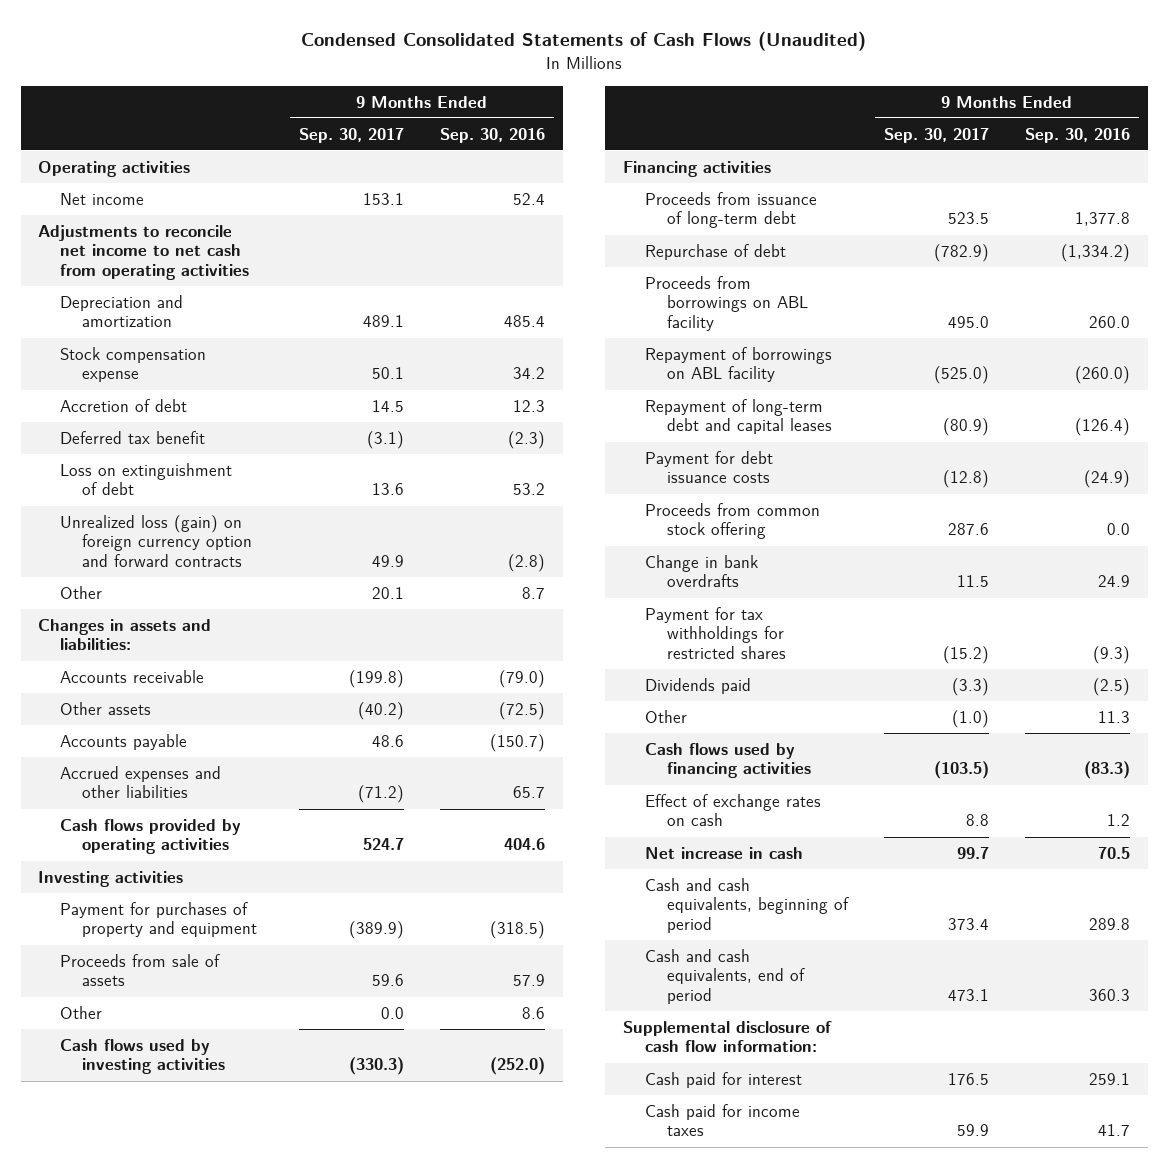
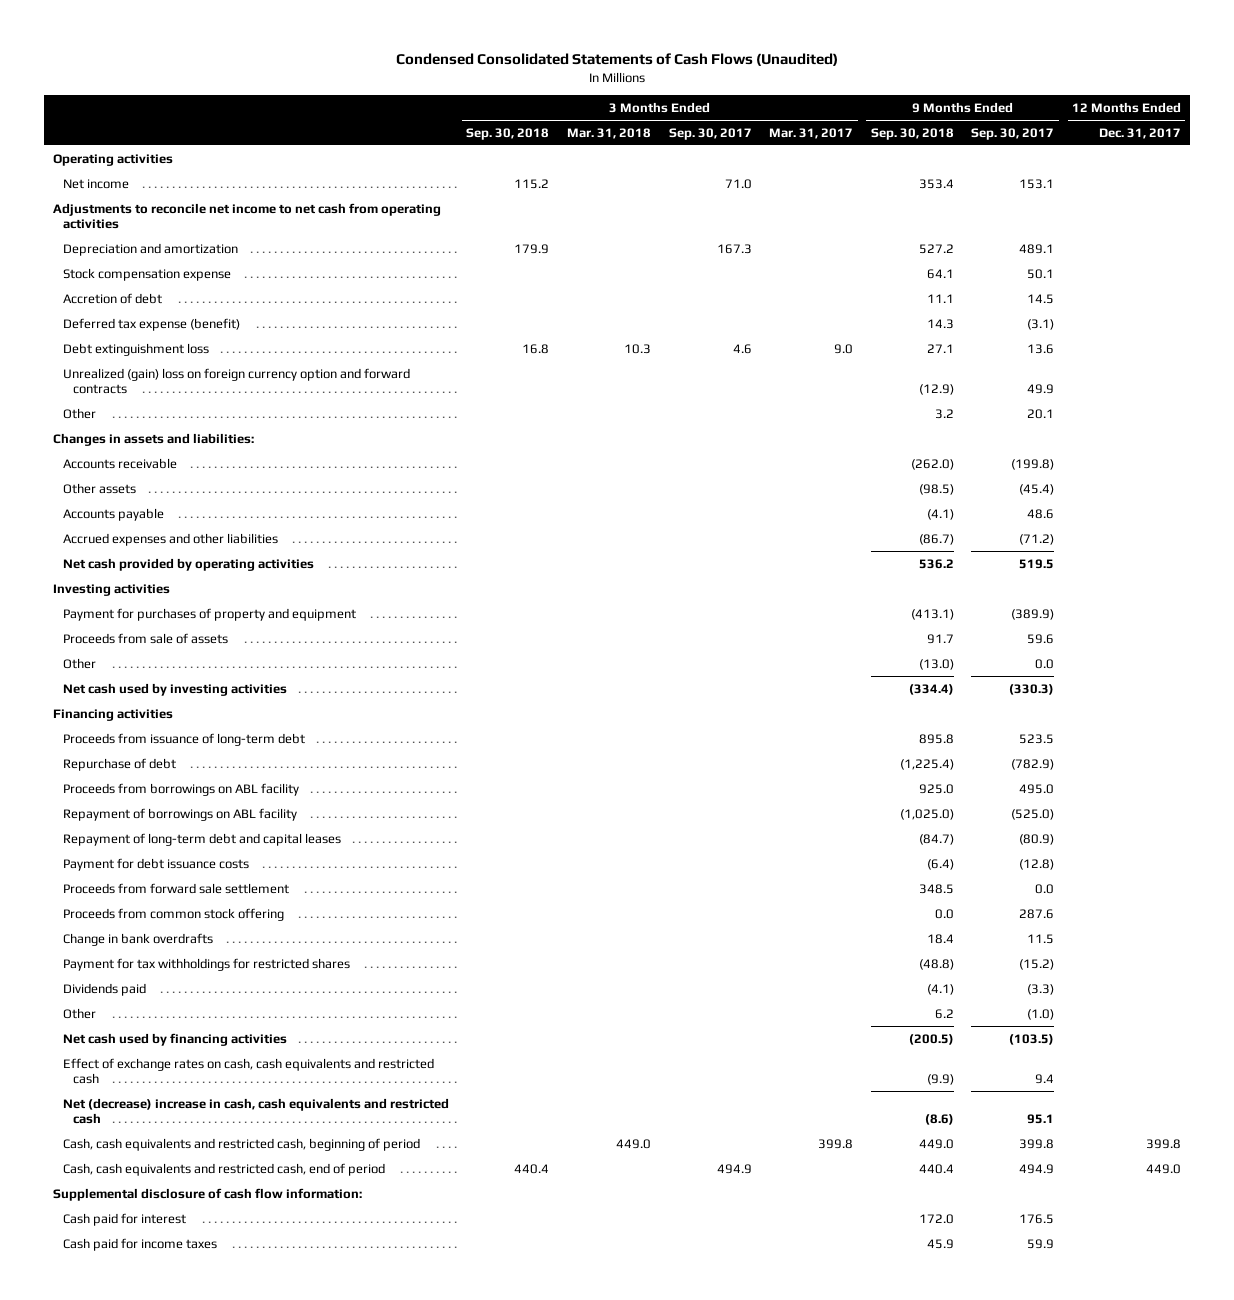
- | 9 Months Ended Sep. 30, 2017 | 9 Months Ended Sep. 30, 2016
+ | 3 Months Ended Sep. 30, 2018 | 3 Months Ended Mar. 31, 2018 | 3 Months Ended Sep. 30, 2017 | 3 Months Ended Mar. 31, 2017 | 9 Months Ended Sep. 30, 2018 | 9 Months Ended Sep. 30, 2017 | 12 Months Ended Dec. 31, 2017
- Deferred tax benefit | (3.1) | (2.3)
- Loss on extinguishment of debt | 13.6 | 53.2
- Unrealized loss (gain) on foreign currency option and forward contracts | 49.9 | (2.8)
+ Deferred tax expense (benefit) | | | | | 14.3 | (3.1) |
+ Debt extinguishment loss | 16.8 | 10.3 | 4.6 | 9.0 | 27.1 | 13.6 |
+ Unrealized (gain) loss on foreign currency option and forward contracts | | | | | (12.9) | 49.9 |
- Other assets | (40.2) | (72.5)
+ Other assets | | | | | (98.5) | (45.4) |
- Cash flows provided by operating activities | 524.7 | 404.6
+ Net cash provided by operating activities | | | | | 536.2 | 519.5 |
- Cash flows used by investing activities | (330.3) | (252.0)
+ Net cash used by investing activities | | | | | (334.4) | (330.3) |
+ Proceeds from forward sale settlement | | | | | 348.5 | 0.0 |
- Cash flows used by financing activities | (103.5) | (83.3)
- Effect of exchange rates on cash | 8.8 | 1.2
- Net increase in cash | 99.7 | 70.5
- Cash and cash equivalents, beginning of period | 373.4 | 289.8
- Cash and cash equivalents, end of period | 473.1 | 360.3
+ Net cash used by financing activities | | | | | (200.5) | (103.5) |
+ Effect of exchange rates on cash, cash equivalents and restricted cash | | | | | (9.9) | 9.4 |
+ Net (decrease) increase in cash, cash equivalents and restricted cash | | | | | (8.6) | 95.1 |
+ Cash, cash equivalents and restricted cash, beginning of period | | 449.0 | | 399.8 | 449.0 | 399.8 | 399.8
+ Cash, cash equivalents and restricted cash, end of period | 440.4 | | 494.9 | | 440.4 | 494.9 | 449.0

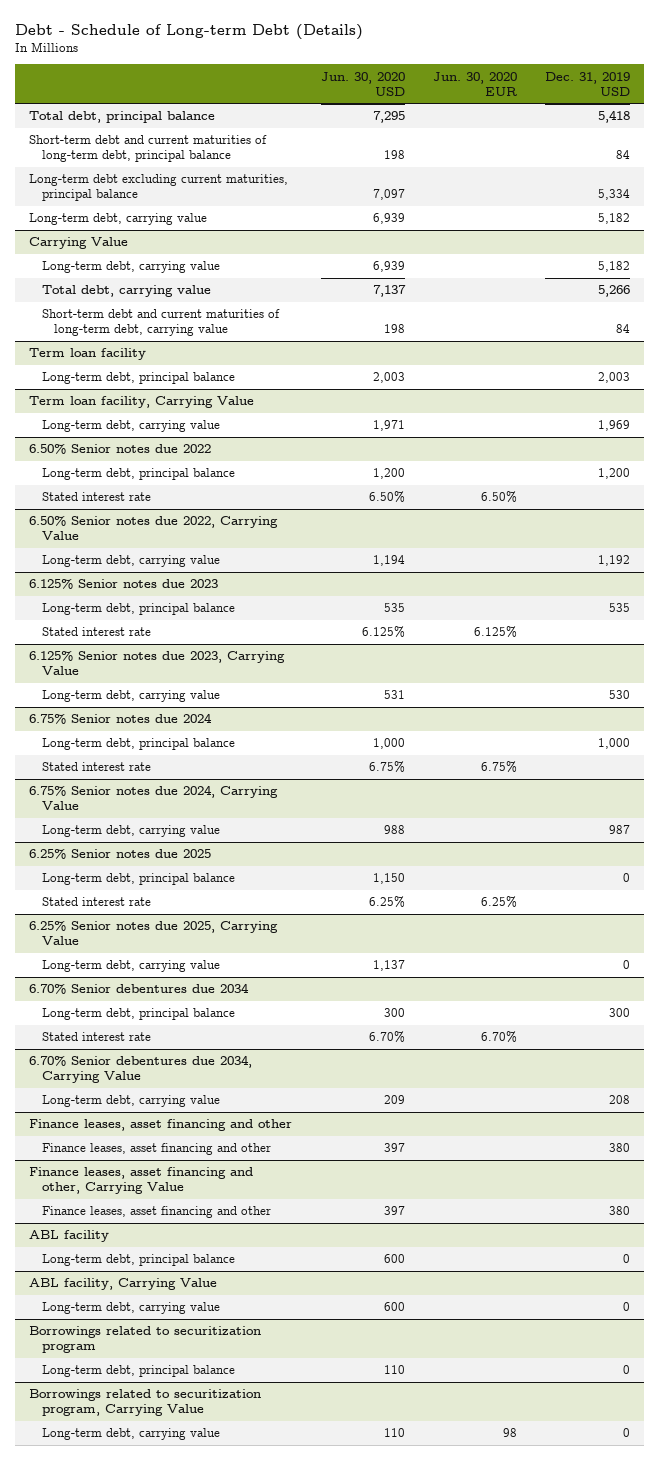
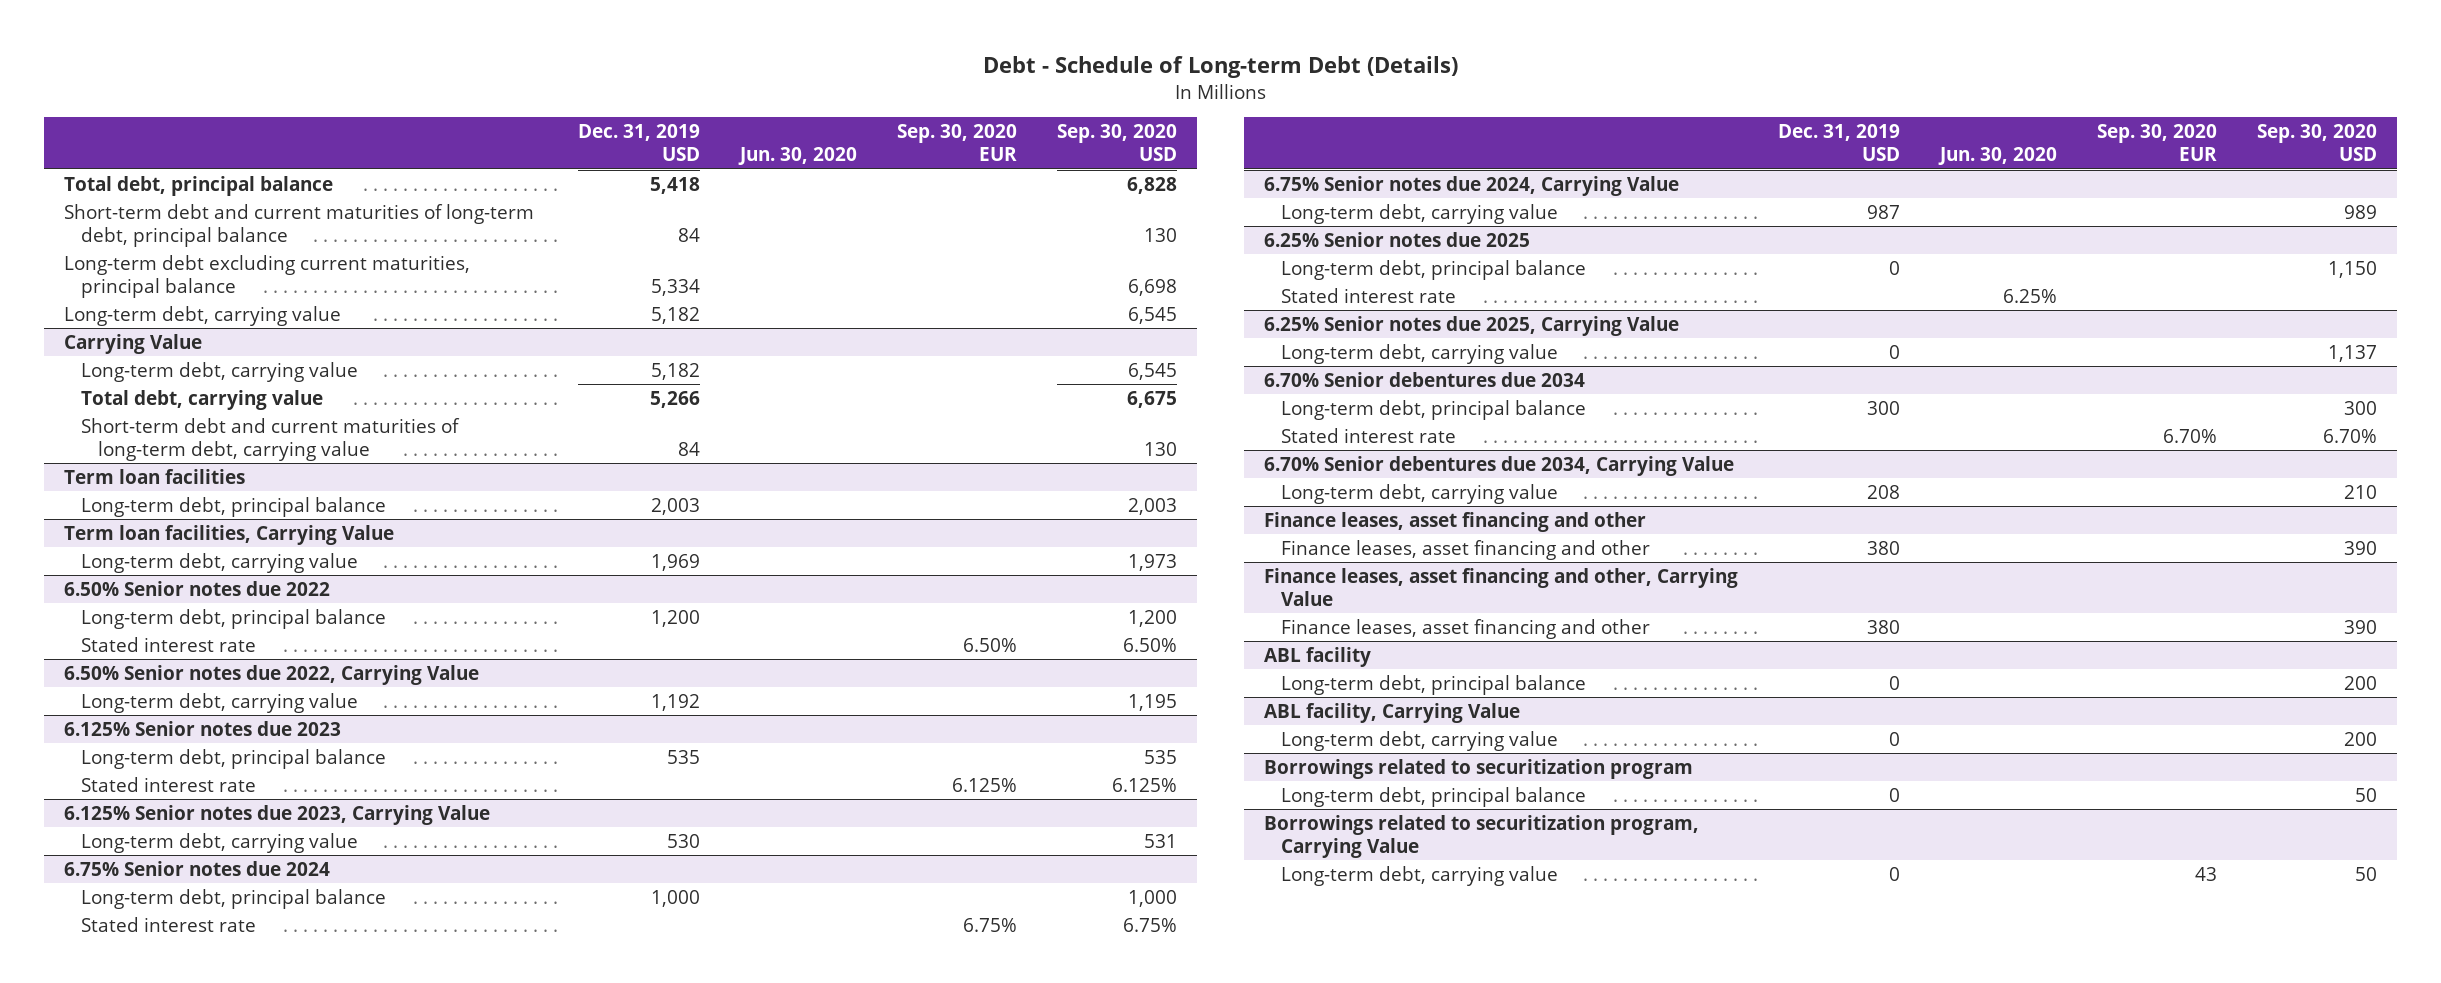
- | Jun. 30, 2020 USD | Jun. 30, 2020 EUR | Dec. 31, 2019 USD
+ | Dec. 31, 2019 USD | Jun. 30, 2020 | Sep. 30, 2020 EUR | Sep. 30, 2020 USD
- Term loan facility
+ Term loan facilities
- Term loan facility, Carrying Value
+ Term loan facilities, Carrying Value

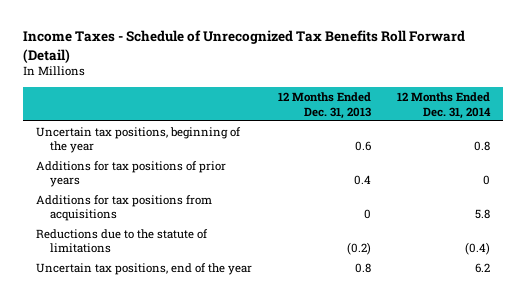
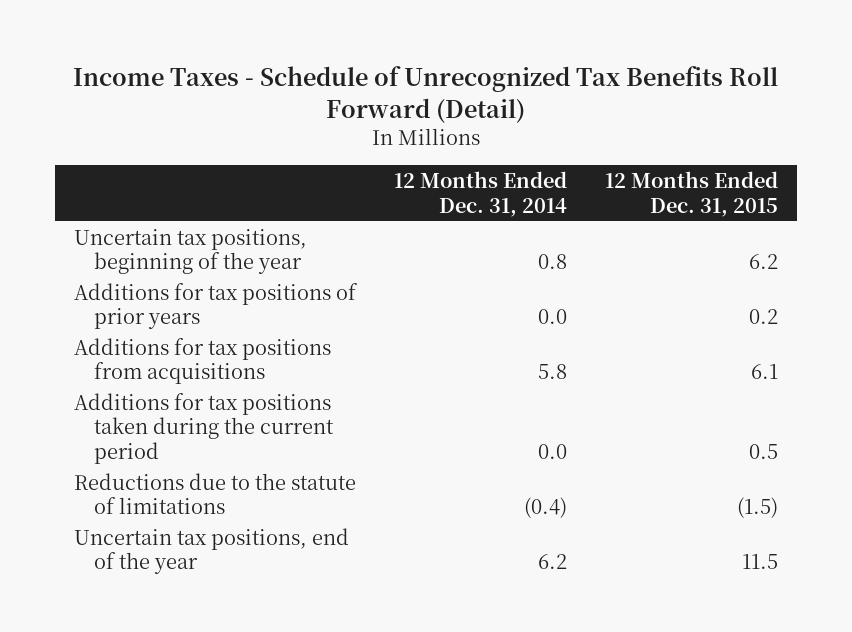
- | 12 Months Ended Dec. 31, 2013 | 12 Months Ended Dec. 31, 2014
+ | 12 Months Ended Dec. 31, 2014 | 12 Months Ended Dec. 31, 2015
- Additions for tax positions of prior years | 0.4 | 0
+ Additions for tax positions of prior years | 0.0 | 0.2
+ Additions for tax positions taken during the current period | 0.0 | 0.5

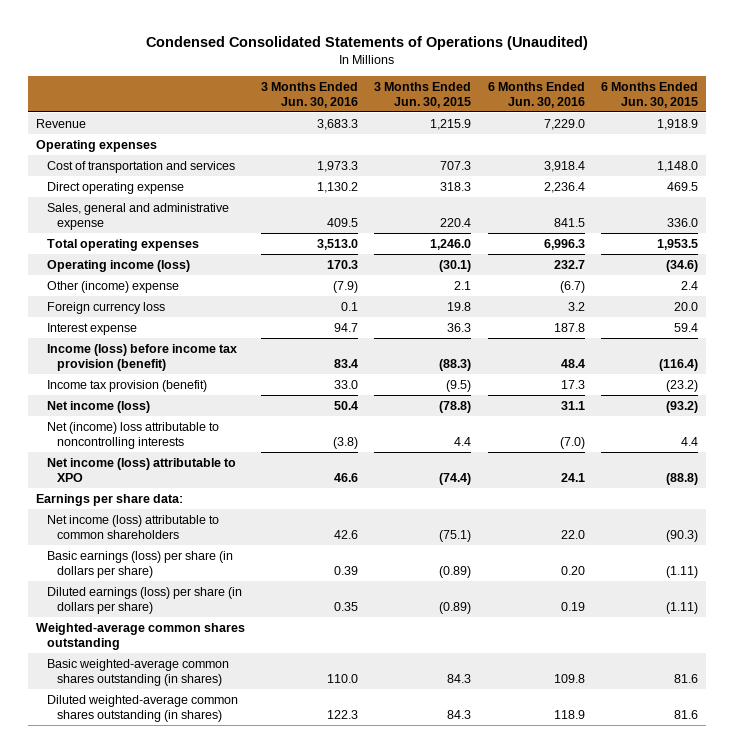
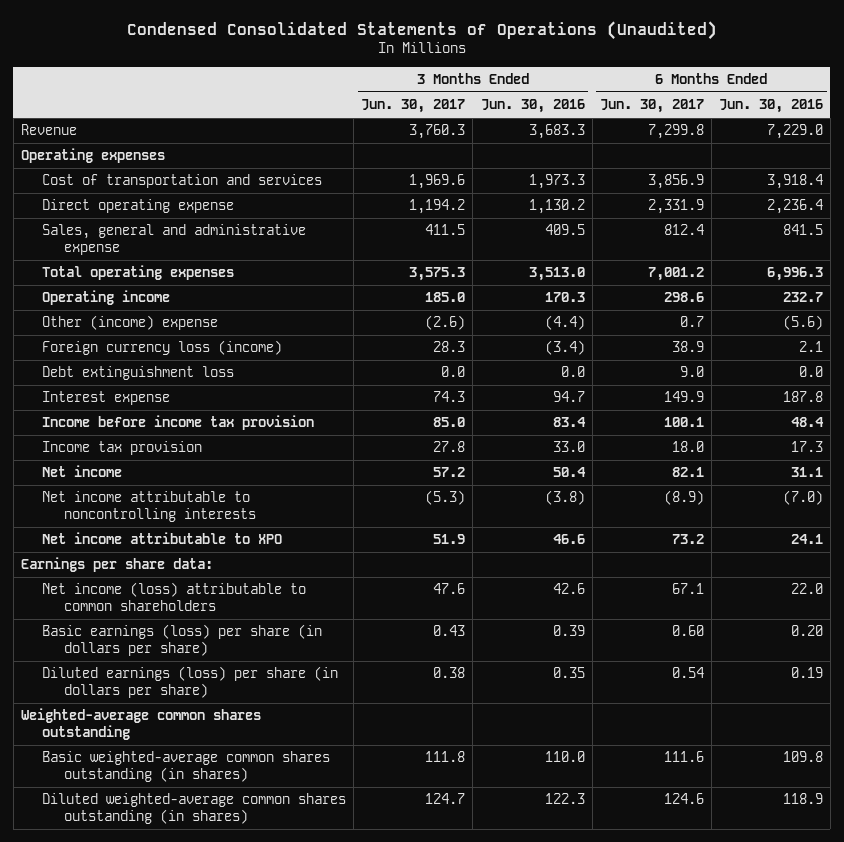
- | 3 Months Ended Jun. 30, 2016 | 3 Months Ended Jun. 30, 2015 | 6 Months Ended Jun. 30, 2016 | 6 Months Ended Jun. 30, 2015
+ | 3 Months Ended Jun. 30, 2017 | 3 Months Ended Jun. 30, 2016 | 6 Months Ended Jun. 30, 2017 | 6 Months Ended Jun. 30, 2016
- Operating income (loss) | 170.3 | (30.1) | 232.7 | (34.6)
- Other (income) expense | (7.9) | 2.1 | (6.7) | 2.4
- Foreign currency loss | 0.1 | 19.8 | 3.2 | 20.0
+ Operating income | 185.0 | 170.3 | 298.6 | 232.7
+ Other (income) expense | (2.6) | (4.4) | 0.7 | (5.6)
+ Foreign currency loss (income) | 28.3 | (3.4) | 38.9 | 2.1
+ Debt extinguishment loss | 0.0 | 0.0 | 9.0 | 0.0
- Income (loss) before income tax provision (benefit) | 83.4 | (88.3) | 48.4 | (116.4)
- Income tax provision (benefit) | 33.0 | (9.5) | 17.3 | (23.2)
- Net income (loss) | 50.4 | (78.8) | 31.1 | (93.2)
- Net (income) loss attributable to noncontrolling interests | (3.8) | 4.4 | (7.0) | 4.4
- Net income (loss) attributable to XPO | 46.6 | (74.4) | 24.1 | (88.8)
+ Income before income tax provision | 85.0 | 83.4 | 100.1 | 48.4
+ Income tax provision | 27.8 | 33.0 | 18.0 | 17.3
+ Net income | 57.2 | 50.4 | 82.1 | 31.1
+ Net income attributable to noncontrolling interests | (5.3) | (3.8) | (8.9) | (7.0)
+ Net income attributable to XPO | 51.9 | 46.6 | 73.2 | 24.1

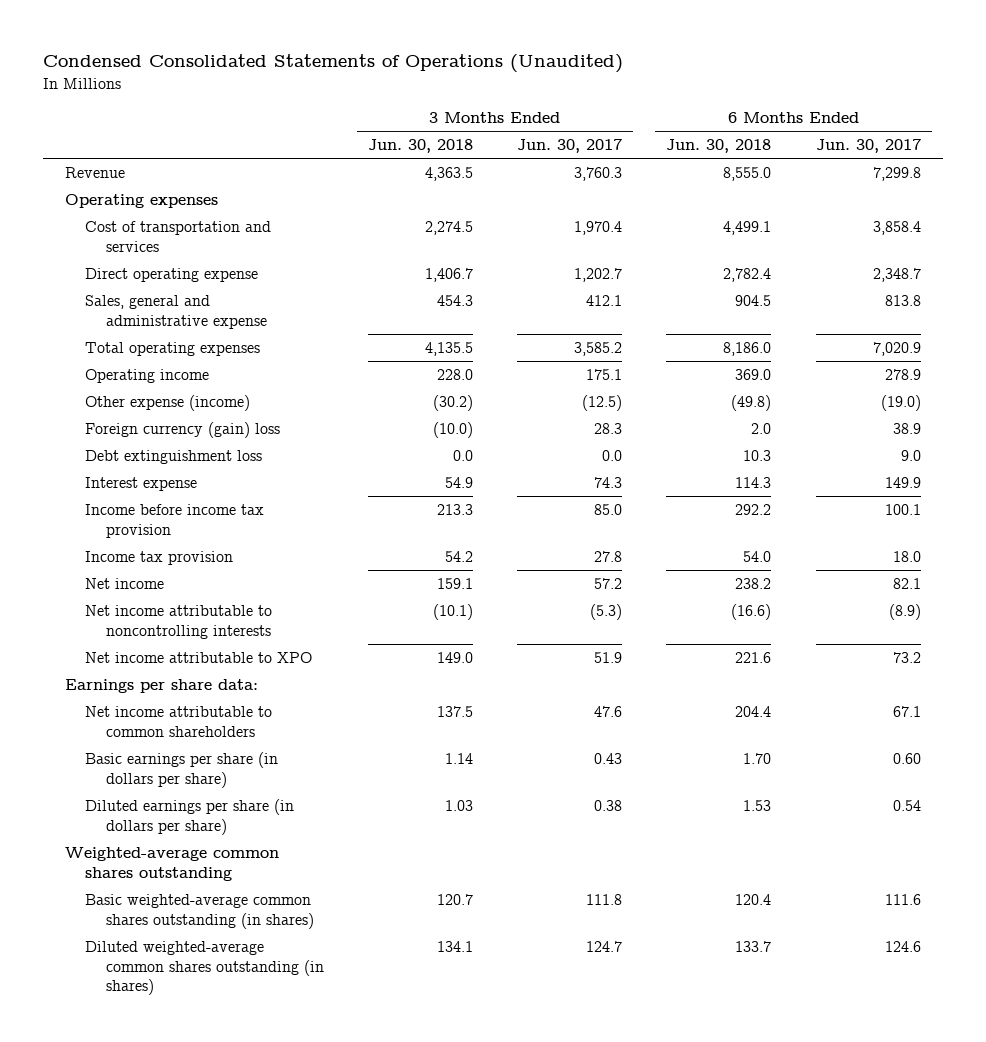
- | 3 Months Ended Jun. 30, 2017 | 3 Months Ended Jun. 30, 2016 | 6 Months Ended Jun. 30, 2017 | 6 Months Ended Jun. 30, 2016
+ | 3 Months Ended Jun. 30, 2018 | 3 Months Ended Jun. 30, 2017 | 6 Months Ended Jun. 30, 2018 | 6 Months Ended Jun. 30, 2017
- Cost of transportation and services | 1,969.6 | 1,973.3 | 3,856.9 | 3,918.4
- Direct operating expense | 1,194.2 | 1,130.2 | 2,331.9 | 2,236.4
- Sales, general and administrative expense | 411.5 | 409.5 | 812.4 | 841.5
- Total operating expenses | 3,575.3 | 3,513.0 | 7,001.2 | 6,996.3
- Operating income | 185.0 | 170.3 | 298.6 | 232.7
- Other (income) expense | (2.6) | (4.4) | 0.7 | (5.6)
- Foreign currency loss (income) | 28.3 | (3.4) | 38.9 | 2.1
+ Cost of transportation and services | 2,274.5 | 1,970.4 | 4,499.1 | 3,858.4
+ Direct operating expense | 1,406.7 | 1,202.7 | 2,782.4 | 2,348.7
+ Sales, general and administrative expense | 454.3 | 412.1 | 904.5 | 813.8
+ Total operating expenses | 4,135.5 | 3,585.2 | 8,186.0 | 7,020.9
+ Operating income | 228.0 | 175.1 | 369.0 | 278.9
+ Other expense (income) | (30.2) | (12.5) | (49.8) | (19.0)
+ Foreign currency (gain) loss | (10.0) | 28.3 | 2.0 | 38.9
- Net income (loss) attributable to common shareholders | 47.6 | 42.6 | 67.1 | 22.0
- Basic earnings (loss) per share (in dollars per share) | 0.43 | 0.39 | 0.60 | 0.20
- Diluted earnings (loss) per share (in dollars per share) | 0.38 | 0.35 | 0.54 | 0.19
+ Net income attributable to common shareholders | 137.5 | 47.6 | 204.4 | 67.1
+ Basic earnings per share (in dollars per share) | 1.14 | 0.43 | 1.70 | 0.60
+ Diluted earnings per share (in dollars per share) | 1.03 | 0.38 | 1.53 | 0.54

